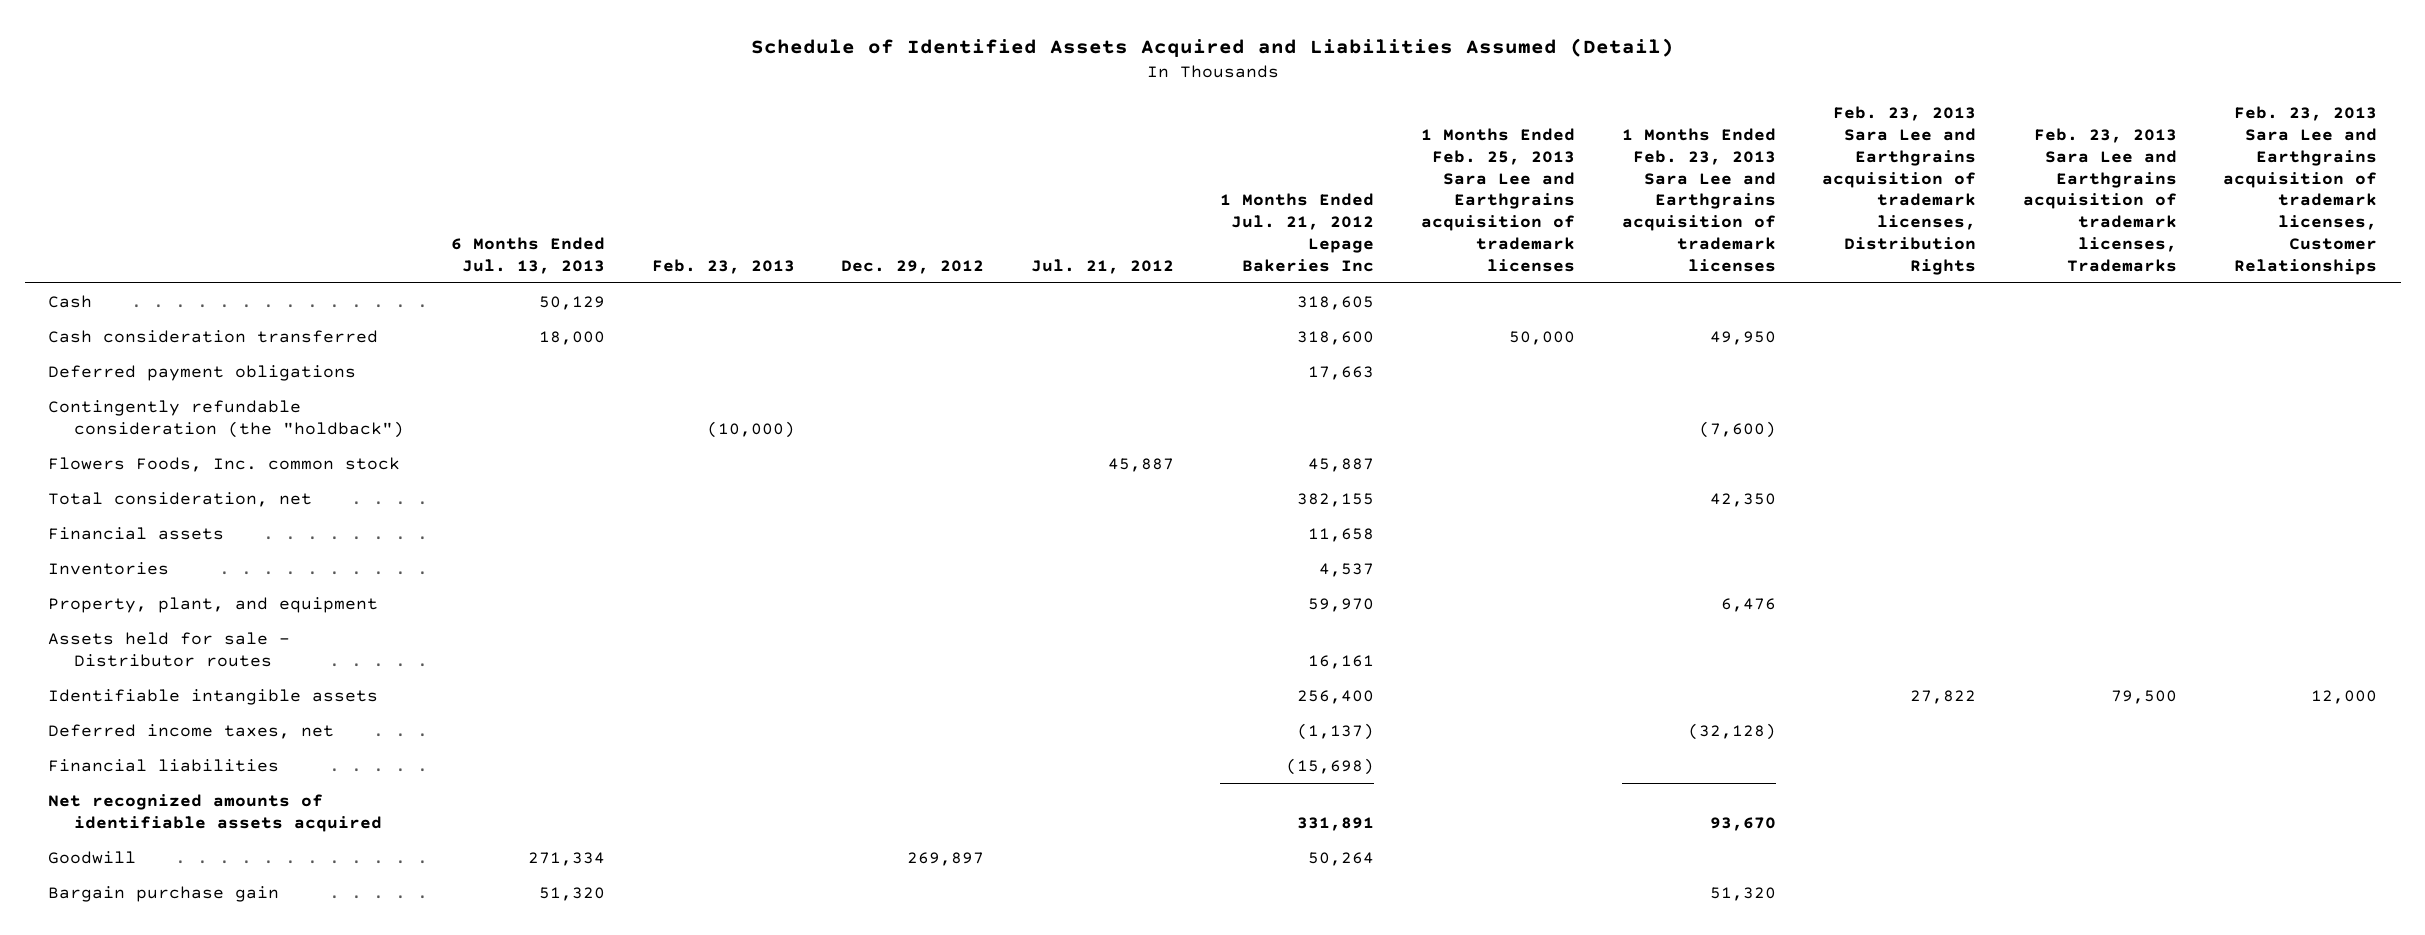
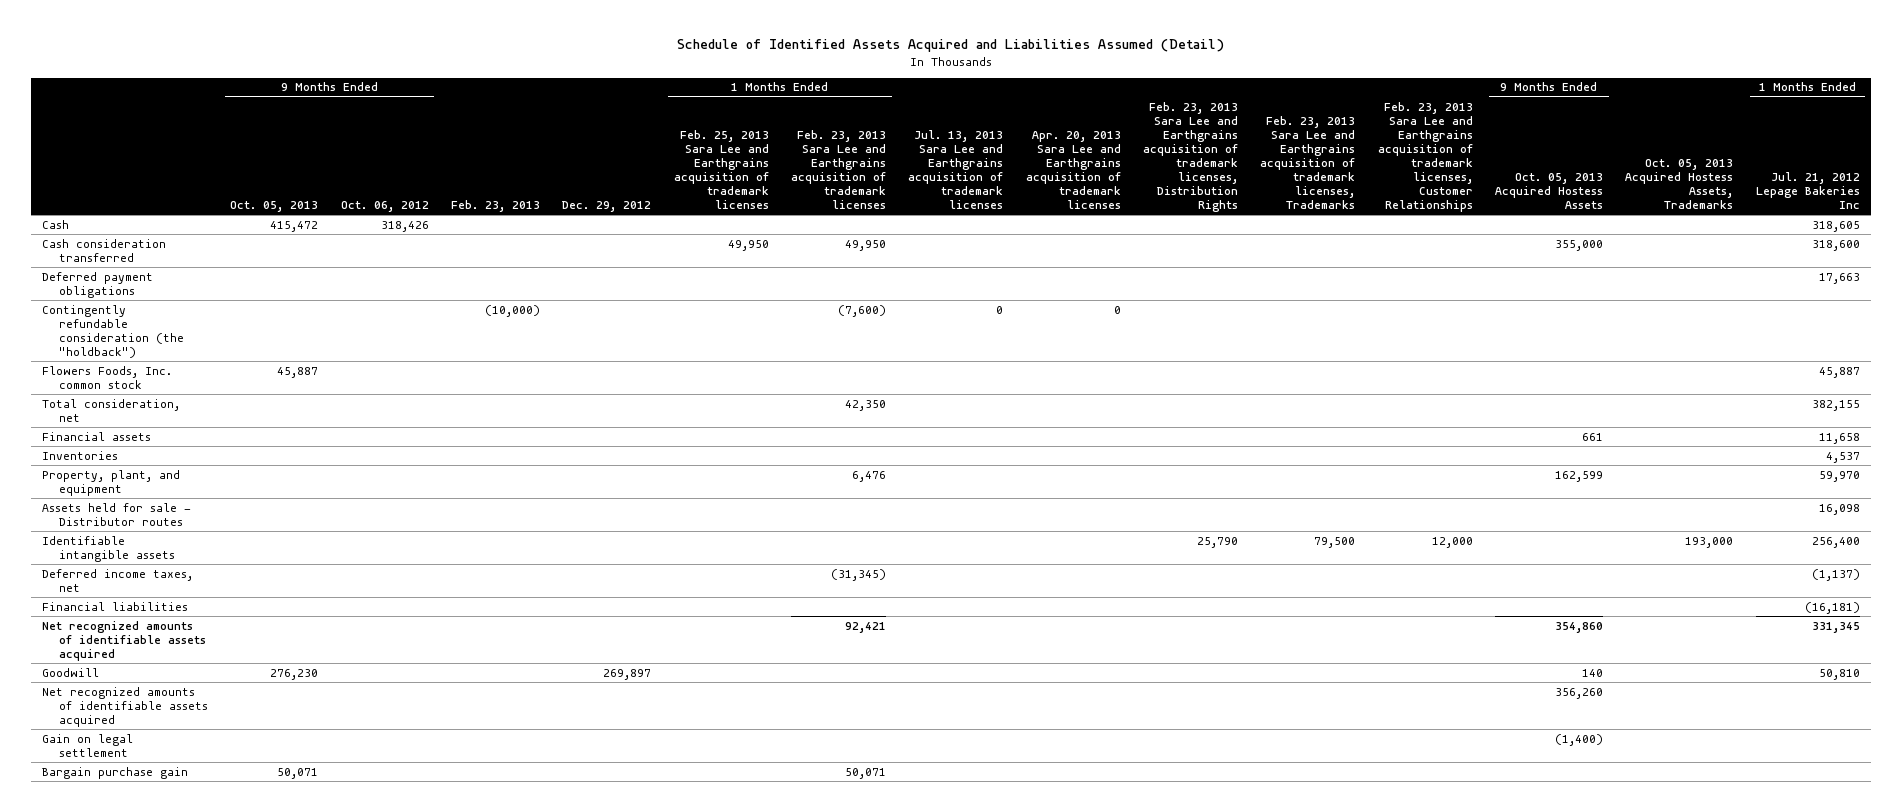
- | 6 Months Ended Jul. 13, 2013 | Feb. 23, 2013 | Dec. 29, 2012 | Jul. 21, 2012 | 1 Months Ended Jul. 21, 2012 Lepage Bakeries Inc | 1 Months Ended Feb. 25, 2013 Sara Lee and Earthgrains acquisition of trademark licenses | 1 Months Ended Feb. 23, 2013 Sara Lee and Earthgrains acquisition of trademark licenses | Feb. 23, 2013 Sara Lee and Earthgrains acquisition of trademark licenses, Distribution Rights | Feb. 23, 2013 Sara Lee and Earthgrains acquisition of trademark licenses, Trademarks | Feb. 23, 2013 Sara Lee and Earthgrains acquisition of trademark licenses, Customer Relationships
+ | 9 Months Ended Oct. 05, 2013 | 9 Months Ended Oct. 06, 2012 | Feb. 23, 2013 | Dec. 29, 2012 | 1 Months Ended Feb. 25, 2013 Sara Lee and Earthgrains acquisition of trademark licenses | 1 Months Ended Feb. 23, 2013 Sara Lee and Earthgrains acquisition of trademark licenses | Jul. 13, 2013 Sara Lee and Earthgrains acquisition of trademark licenses | Apr. 20, 2013 Sara Lee and Earthgrains acquisition of trademark licenses | Feb. 23, 2013 Sara Lee and Earthgrains acquisition of trademark licenses, Distribution Rights | Feb. 23, 2013 Sara Lee and Earthgrains acquisition of trademark licenses, Trademarks | Feb. 23, 2013 Sara Lee and Earthgrains acquisition of trademark licenses, Customer Relationships | 9 Months Ended Oct. 05, 2013 Acquired Hostess Assets | Oct. 05, 2013 Acquired Hostess Assets, Trademarks | 1 Months Ended Jul. 21, 2012 Lepage Bakeries Inc
- Cash consideration transferred | 18,000 | | | | 318,600 | 50,000 | 49,950 | | |
+ Cash consideration transferred | | | | | 49,950 | 49,950 | | | | | | 355,000 | | 318,600
- Assets held for sale - Distributor routes | | | | | 16,161 | | | | |
- Identifiable intangible assets | | | | | 256,400 | | | 27,822 | 79,500 | 12,000
- Deferred income taxes, net | | | | | (1,137) | | (32,128) | | |
- Financial liabilities | | | | | (15,698) | | | | |
- Net recognized amounts of identifiable assets acquired | | | | | 331,891 | | 93,670 | | |
- Goodwill | 271,334 | | 269,897 | | 50,264 | | | | |
- Bargain purchase gain | 51,320 | | | | | | 51,320 | | |
+ Assets held for sale - Distributor routes | | | | | | | | | | | | | | 16,098
+ Identifiable intangible assets | | | | | | | | | 25,790 | 79,500 | 12,000 | | 193,000 | 256,400
+ Deferred income taxes, net | | | | | | (31,345) | | | | | | | | (1,137)
+ Financial liabilities | | | | | | | | | | | | | | (16,181)
+ Net recognized amounts of identifiable assets acquired | | | | | | 92,421 | | | | | | 354,860 | | 331,345
+ Goodwill | 276,230 | | | 269,897 | | | | | | | | 140 | | 50,810
+ Net recognized amounts of identifiable assets acquired | | | | | | | | | | | | 356,260 | |
+ Gain on legal settlement | | | | | | | | | | | | (1,400) | |
+ Bargain purchase gain | 50,071 | | | | | 50,071 | | | | | | | |

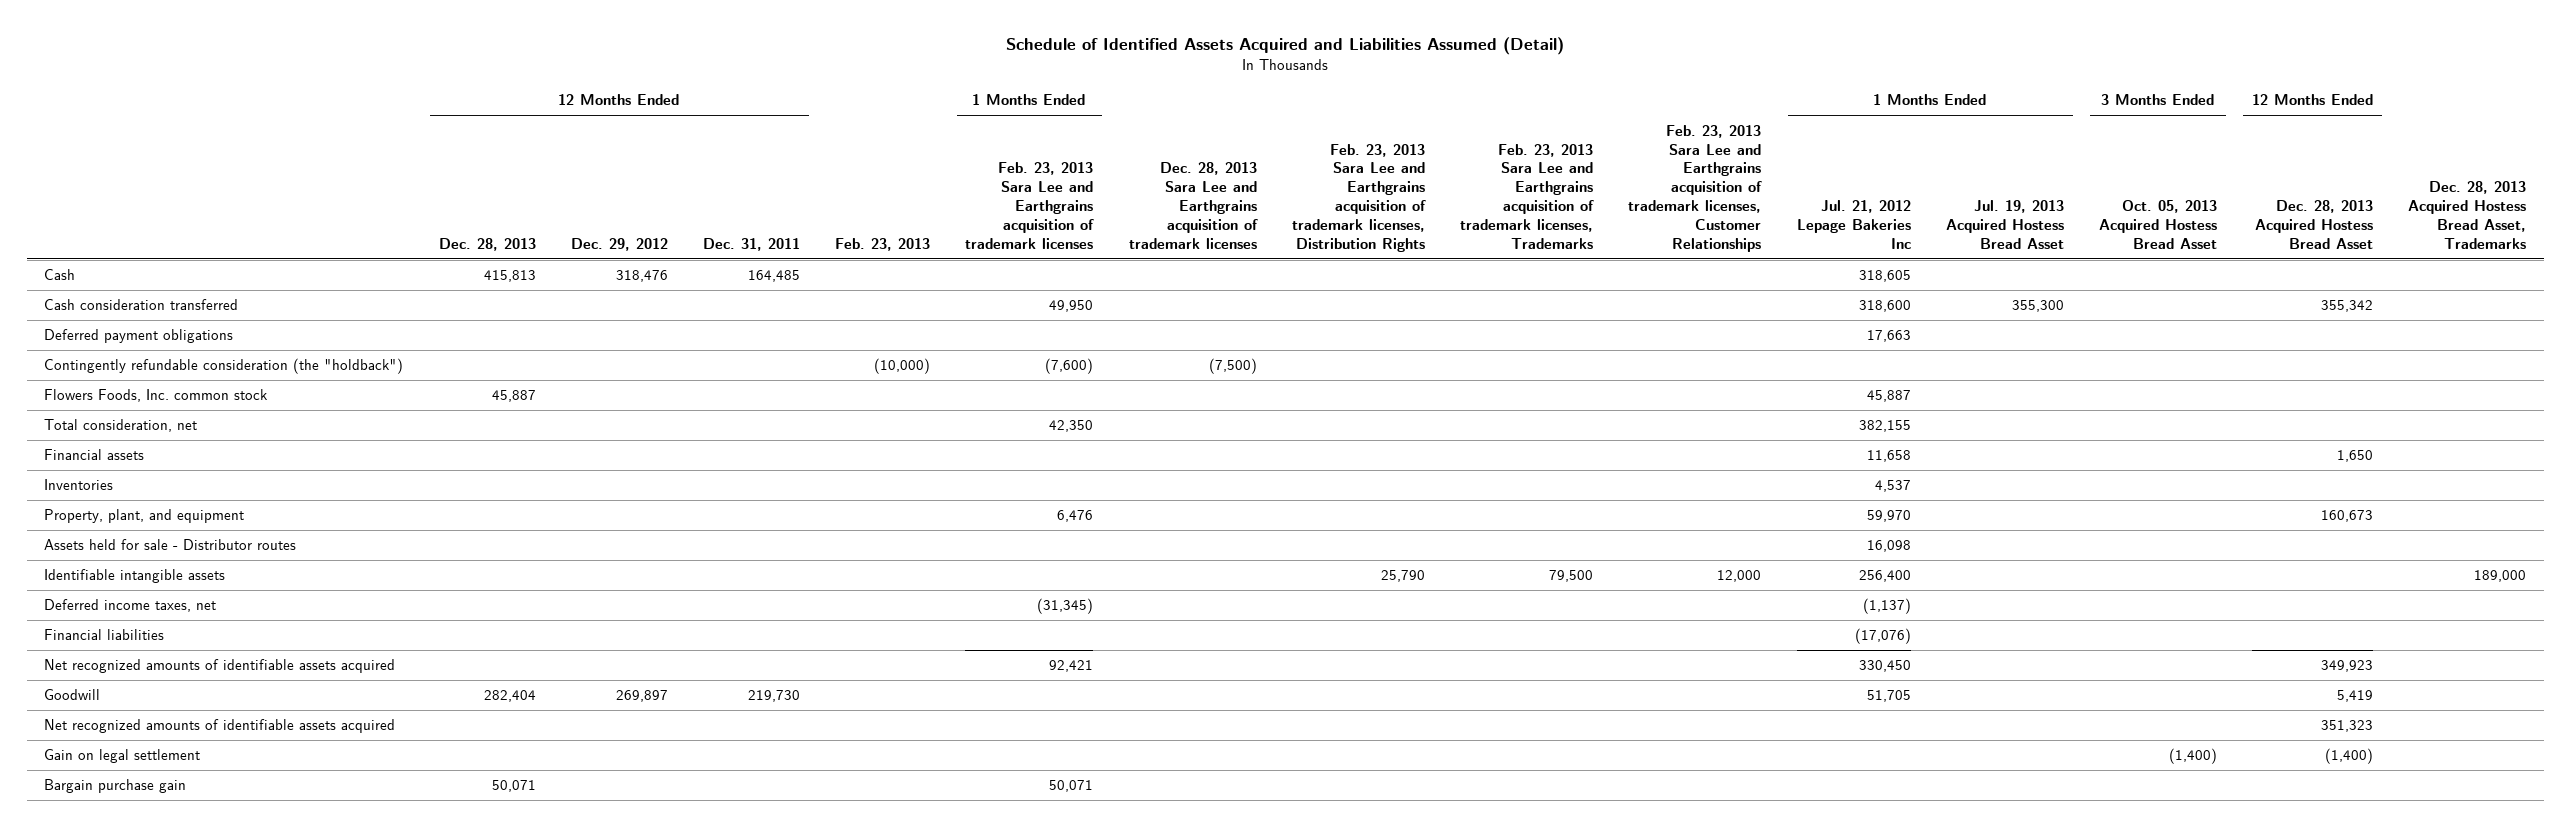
- | 9 Months Ended Oct. 05, 2013 | 9 Months Ended Oct. 06, 2012 | Feb. 23, 2013 | Dec. 29, 2012 | 1 Months Ended Feb. 25, 2013 Sara Lee and Earthgrains acquisition of trademark licenses | 1 Months Ended Feb. 23, 2013 Sara Lee and Earthgrains acquisition of trademark licenses | Jul. 13, 2013 Sara Lee and Earthgrains acquisition of trademark licenses | Apr. 20, 2013 Sara Lee and Earthgrains acquisition of trademark licenses | Feb. 23, 2013 Sara Lee and Earthgrains acquisition of trademark licenses, Distribution Rights | Feb. 23, 2013 Sara Lee and Earthgrains acquisition of trademark licenses, Trademarks | Feb. 23, 2013 Sara Lee and Earthgrains acquisition of trademark licenses, Customer Relationships | 9 Months Ended Oct. 05, 2013 Acquired Hostess Assets | Oct. 05, 2013 Acquired Hostess Assets, Trademarks | 1 Months Ended Jul. 21, 2012 Lepage Bakeries Inc
+ | 12 Months Ended Dec. 28, 2013 | 12 Months Ended Dec. 29, 2012 | 12 Months Ended Dec. 31, 2011 | Feb. 23, 2013 | 1 Months Ended Feb. 23, 2013 Sara Lee and Earthgrains acquisition of trademark licenses | Dec. 28, 2013 Sara Lee and Earthgrains acquisition of trademark licenses | Feb. 23, 2013 Sara Lee and Earthgrains acquisition of trademark licenses, Distribution Rights | Feb. 23, 2013 Sara Lee and Earthgrains acquisition of trademark licenses, Trademarks | Feb. 23, 2013 Sara Lee and Earthgrains acquisition of trademark licenses, Customer Relationships | 1 Months Ended Jul. 21, 2012 Lepage Bakeries Inc | 1 Months Ended Jul. 19, 2013 Acquired Hostess Bread Asset | 3 Months Ended Oct. 05, 2013 Acquired Hostess Bread Asset | 12 Months Ended Dec. 28, 2013 Acquired Hostess Bread Asset | Dec. 28, 2013 Acquired Hostess Bread Asset, Trademarks
- Financial liabilities | | | | | | | | | | | | | | (16,181)
- Net recognized amounts of identifiable assets acquired | | | | | | 92,421 | | | | | | 354,860 | | 331,345
- Goodwill | 276,230 | | | 269,897 | | | | | | | | 140 | | 50,810
+ Financial liabilities | | | | | | | | | | (17,076) | | | |
+ Net recognized amounts of identifiable assets acquired | | | | | 92,421 | | | | | 330,450 | | | 349,923 |
+ Goodwill | 282,404 | 269,897 | 219,730 | | | | | | | 51,705 | | | 5,419 |

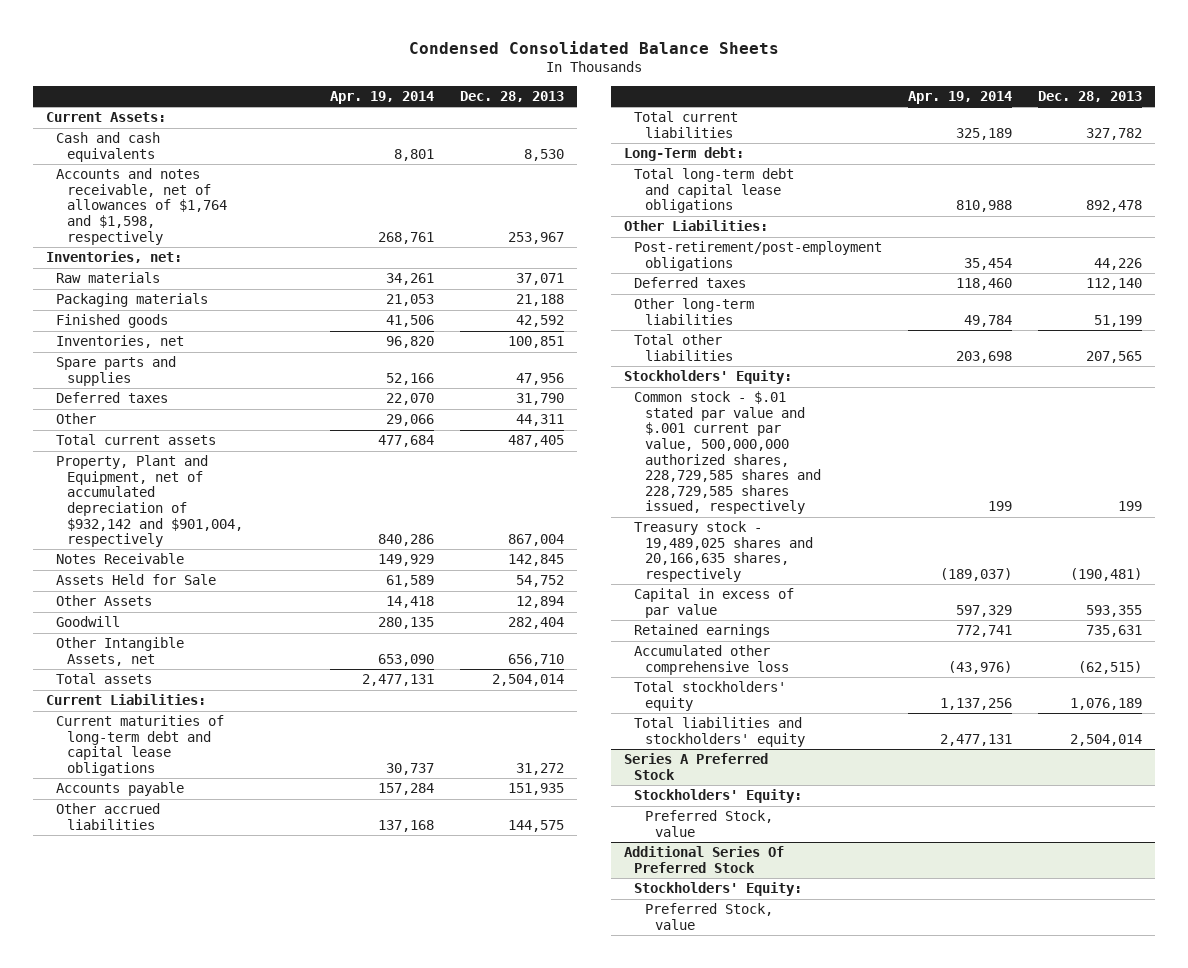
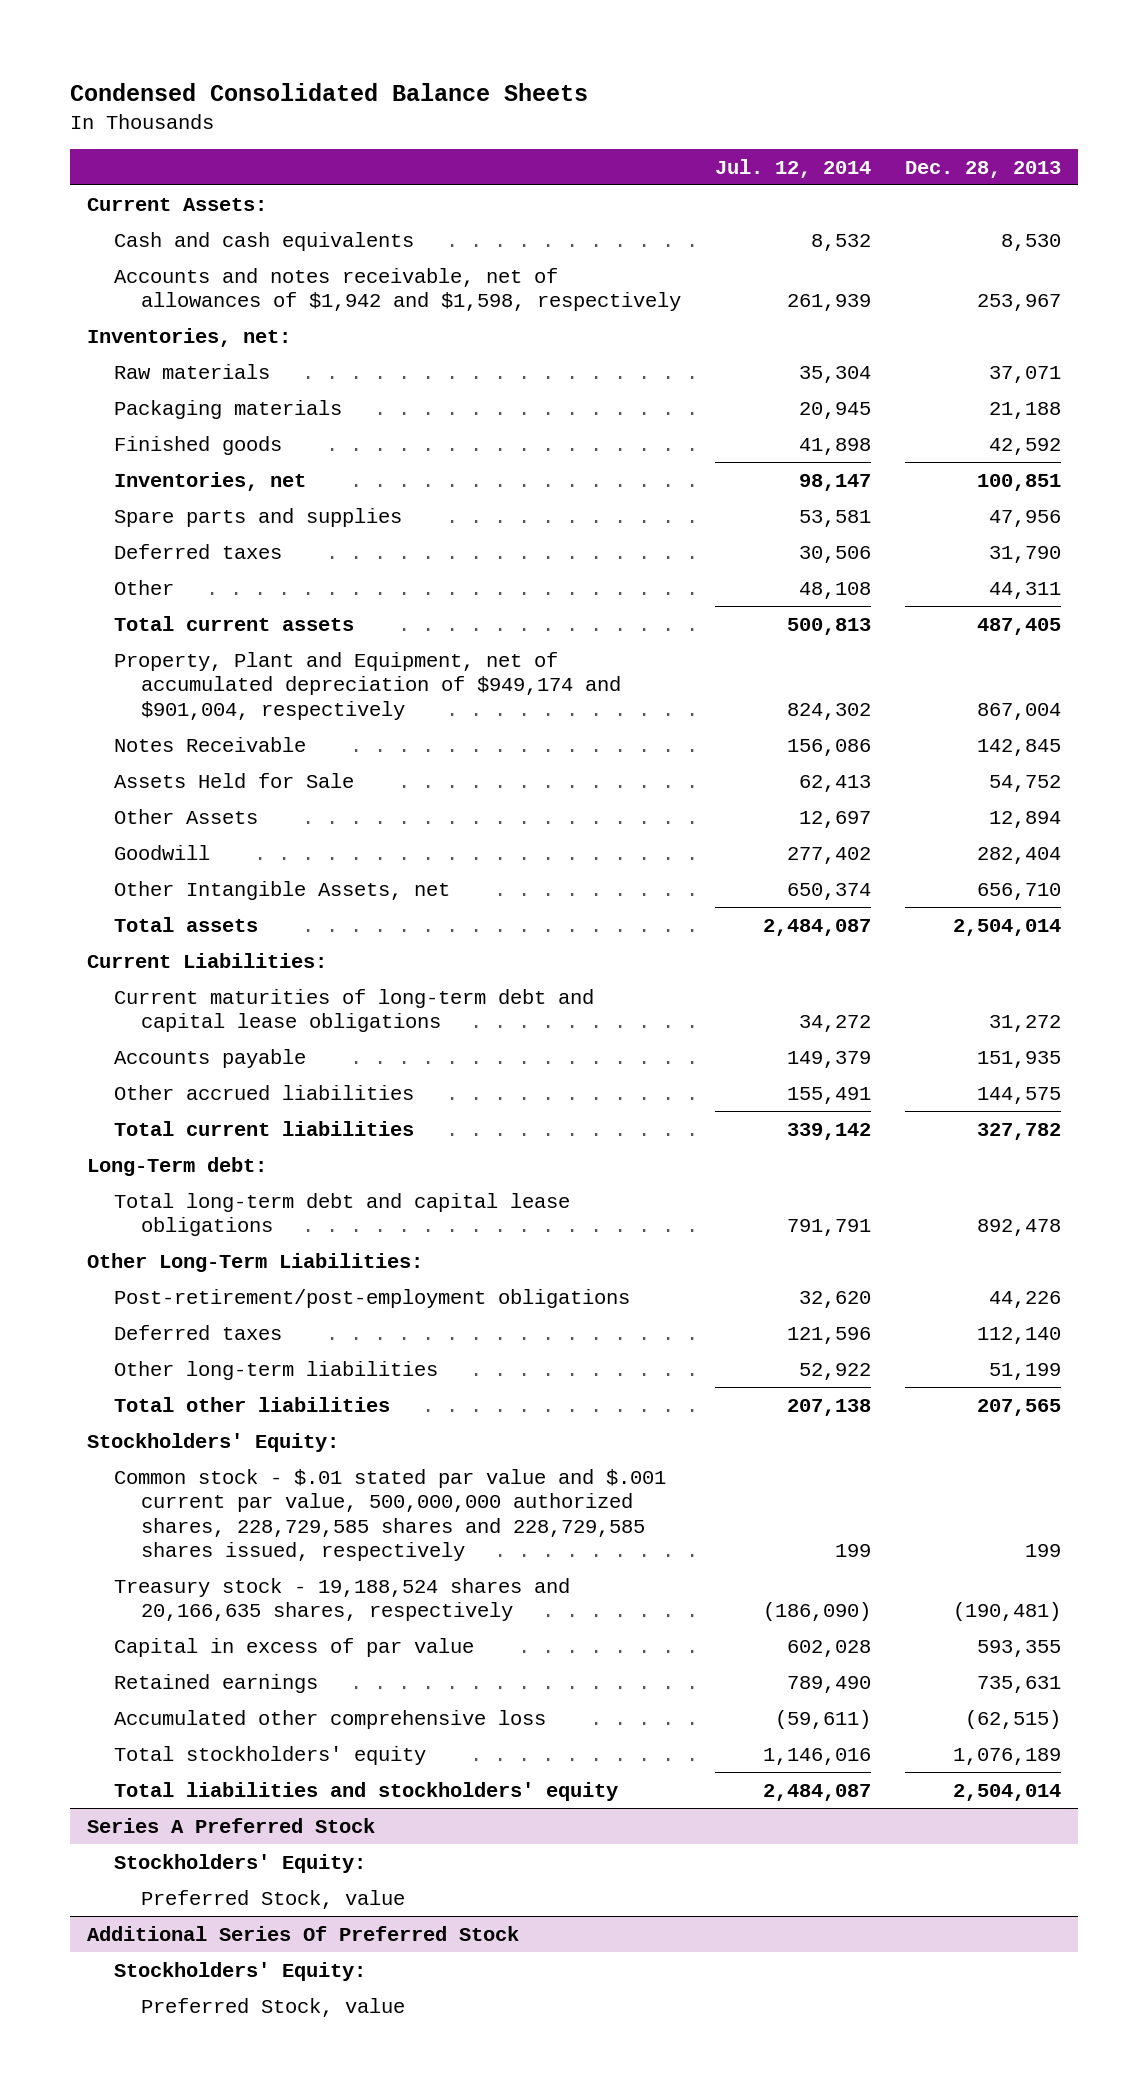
- | Apr. 19, 2014 | Dec. 28, 2013
+ | Jul. 12, 2014 | Dec. 28, 2013
- Accounts and notes receivable, net of allowances of $1,764 and $1,598, respectively | 268,761 | 253,967
+ Accounts and notes receivable, net of allowances of $1,942 and $1,598, respectively | 261,939 | 253,967
- Property, Plant and Equipment, net of accumulated depreciation of $932,142 and $901,004, respectively | 840,286 | 867,004
+ Property, Plant and Equipment, net of accumulated depreciation of $949,174 and $901,004, respectively | 824,302 | 867,004
- Other Liabilities:
+ Other Long-Term Liabilities:
- Treasury stock - 19,489,025 shares and 20,166,635 shares, respectively | (189,037) | (190,481)
+ Treasury stock - 19,188,524 shares and 20,166,635 shares, respectively | (186,090) | (190,481)

